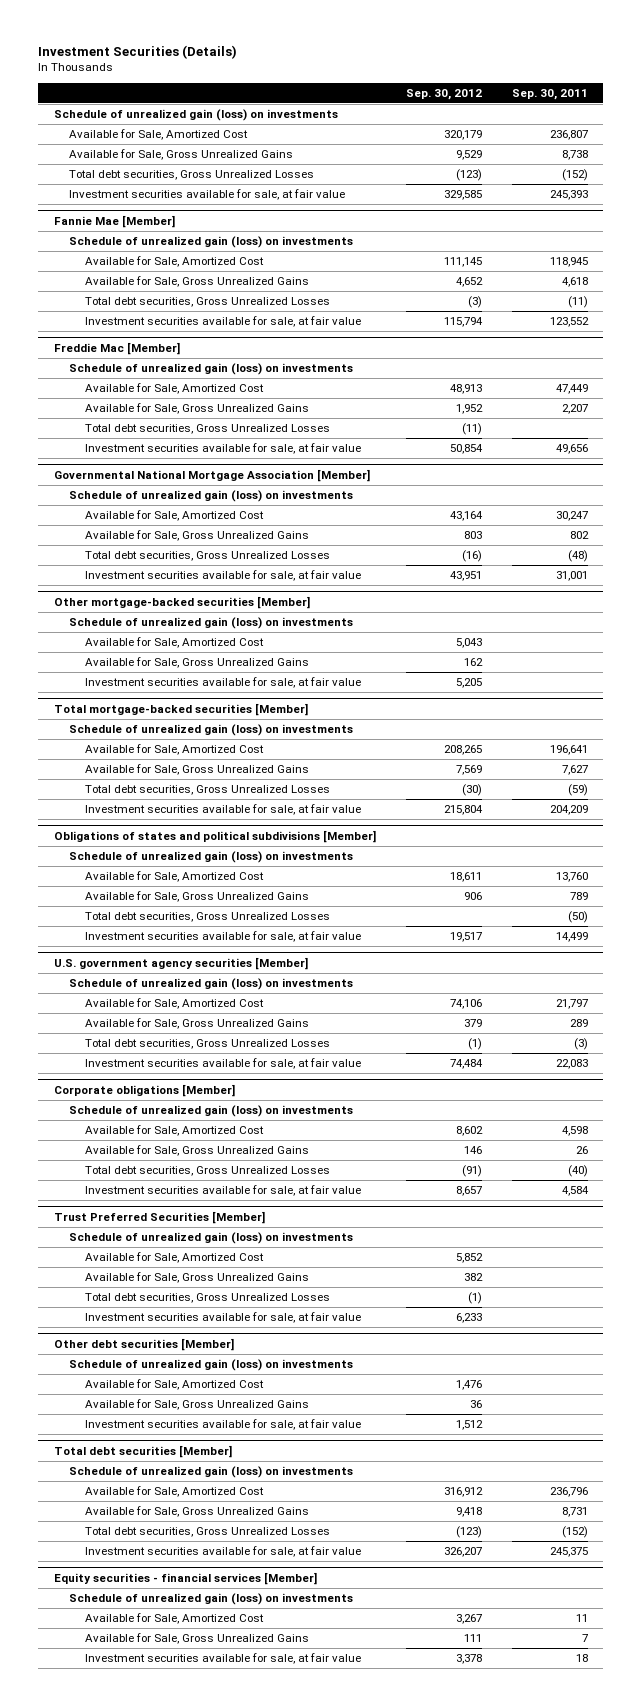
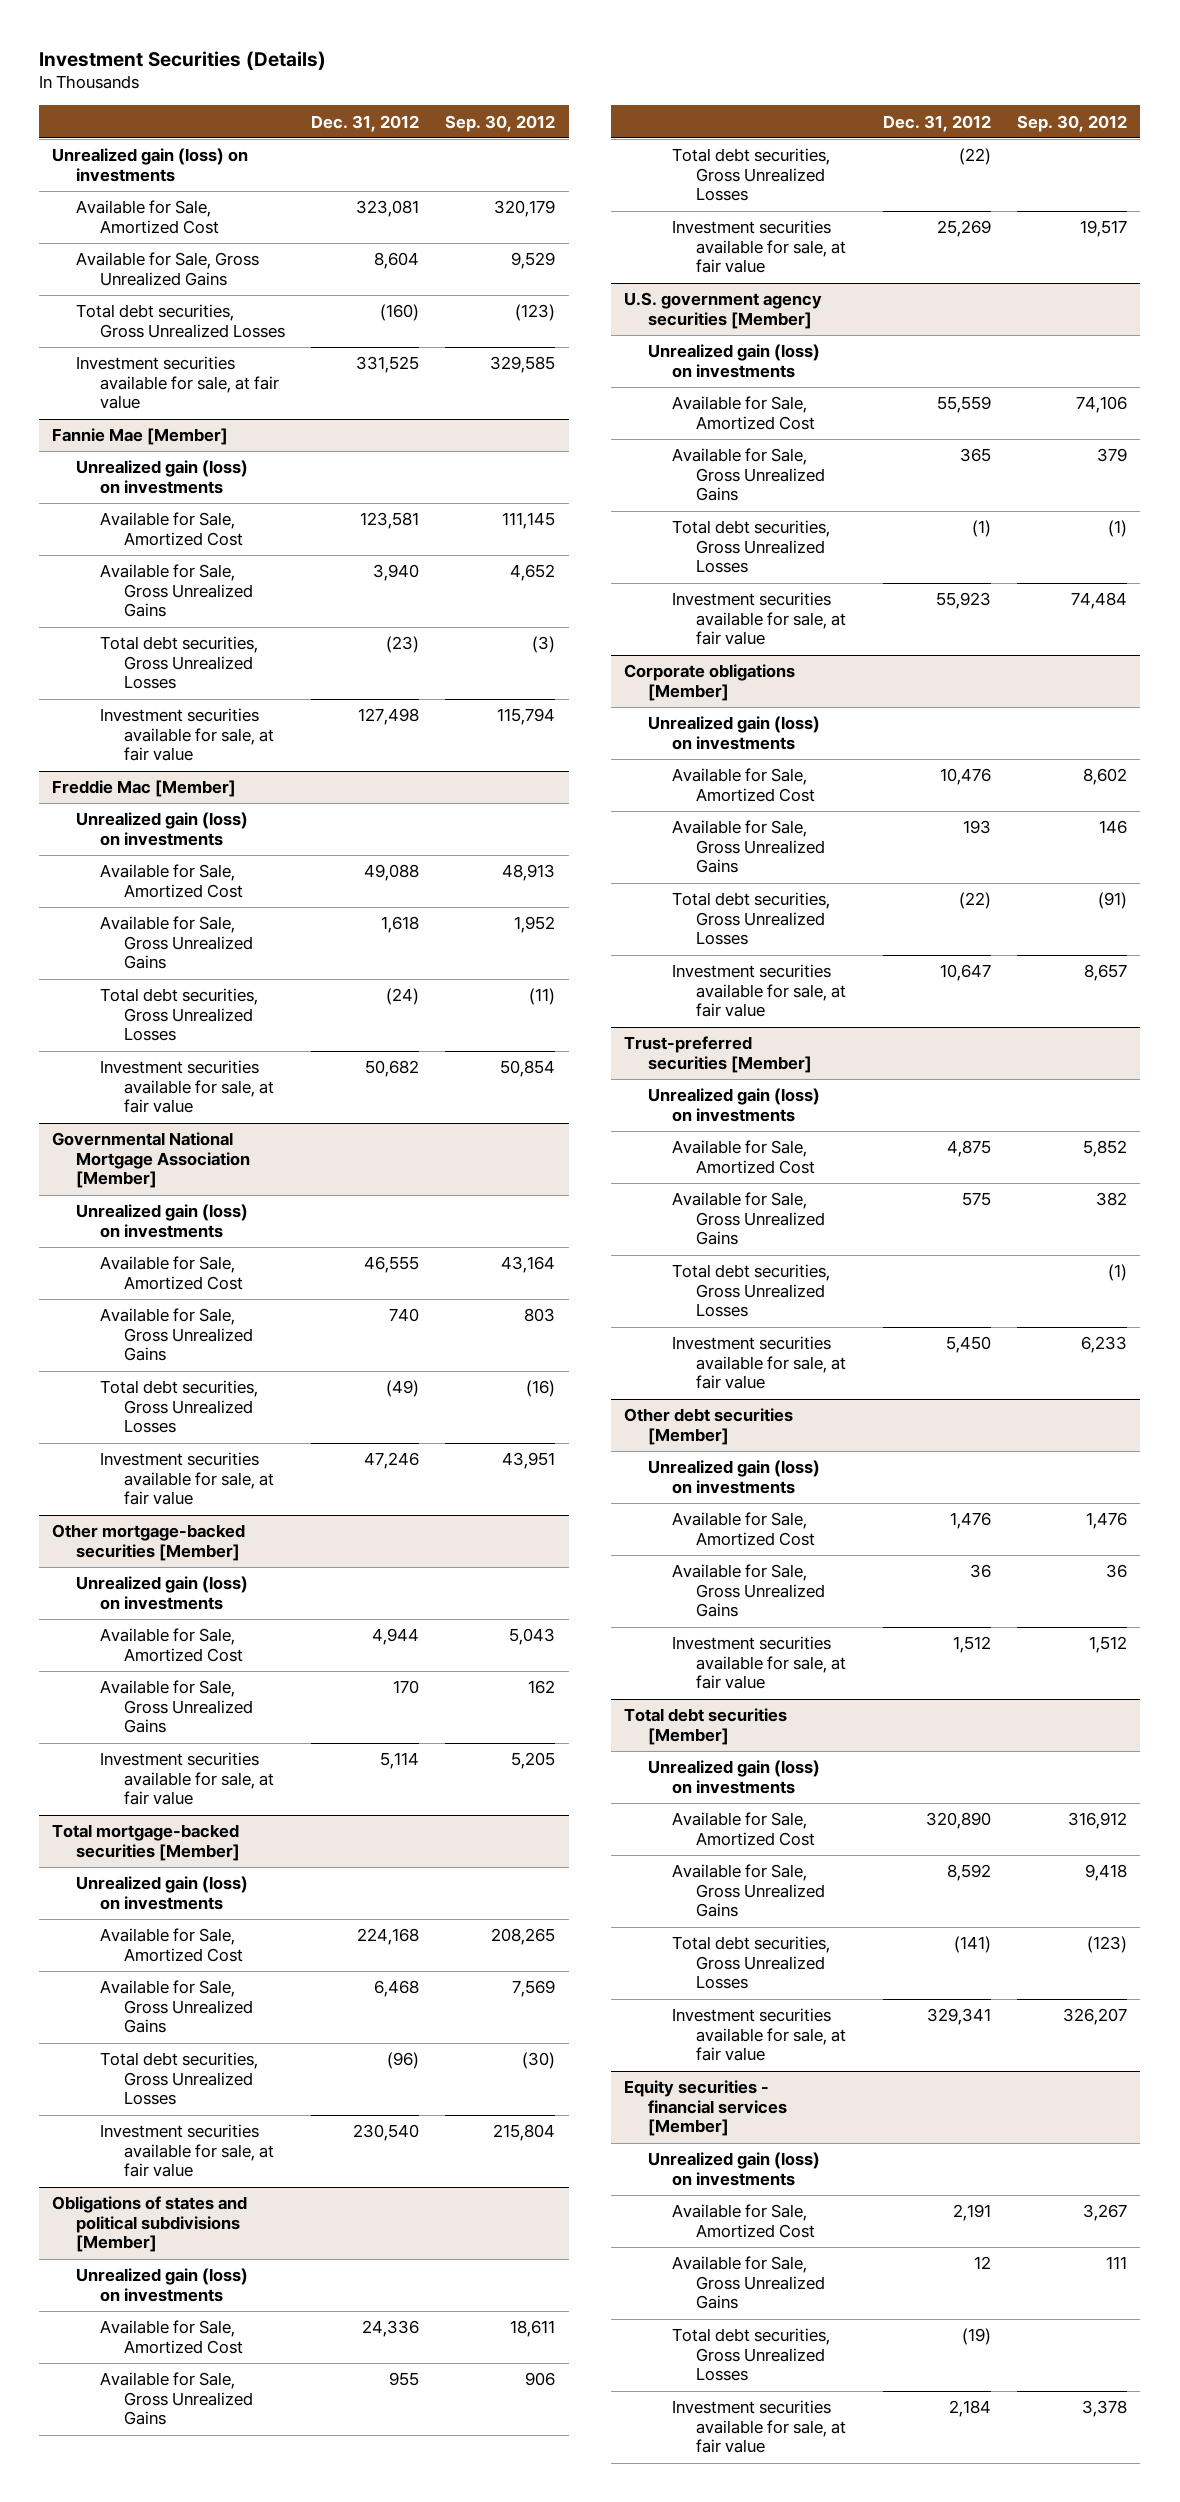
- | Sep. 30, 2012 | Sep. 30, 2011
+ | Dec. 31, 2012 | Sep. 30, 2012
- Schedule of unrealized gain (loss) on investments
+ Unrealized gain (loss) on investments
@ Fannie Mae [Member]
- Schedule of unrealized gain (loss) on investments
+ Unrealized gain (loss) on investments
@ Freddie Mac [Member]
- Schedule of unrealized gain (loss) on investments
+ Unrealized gain (loss) on investments
@ Governmental National Mortgage Association [Member]
- Schedule of unrealized gain (loss) on investments
+ Unrealized gain (loss) on investments
@ Other mortgage-backed securities [Member]
- Schedule of unrealized gain (loss) on investments
+ Unrealized gain (loss) on investments
@ Total mortgage-backed securities [Member]
- Schedule of unrealized gain (loss) on investments
+ Unrealized gain (loss) on investments
@ Obligations of states and political subdivisions [Member]
- Schedule of unrealized gain (loss) on investments
+ Unrealized gain (loss) on investments
@ U.S. government agency securities [Member]
- Schedule of unrealized gain (loss) on investments
+ Unrealized gain (loss) on investments
@ Corporate obligations [Member]
- Schedule of unrealized gain (loss) on investments
+ Unrealized gain (loss) on investments
- Trust Preferred Securities [Member]
- Schedule of unrealized gain (loss) on investments
+ Trust-preferred securities [Member]
+ Unrealized gain (loss) on investments
@ Other debt securities [Member]
- Schedule of unrealized gain (loss) on investments
+ Unrealized gain (loss) on investments
@ Total debt securities [Member]
- Schedule of unrealized gain (loss) on investments
+ Unrealized gain (loss) on investments
@ Equity securities - financial services [Member]
- Schedule of unrealized gain (loss) on investments
+ Unrealized gain (loss) on investments
+ Total debt securities, Gross Unrealized Losses | (19) |

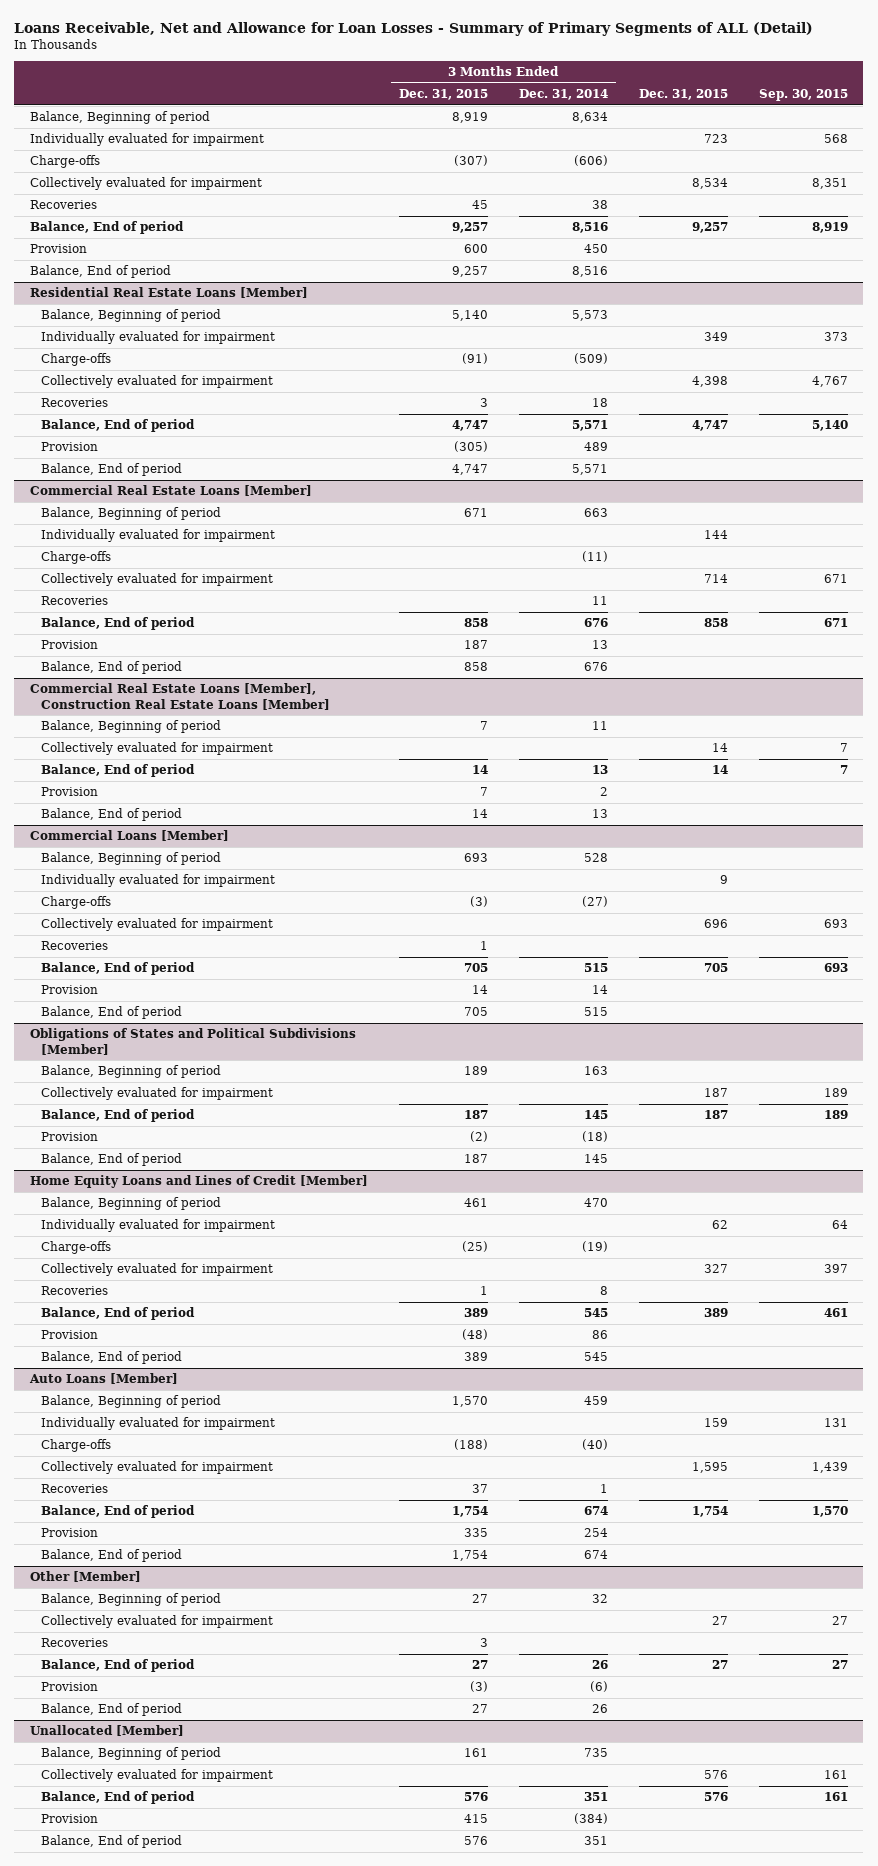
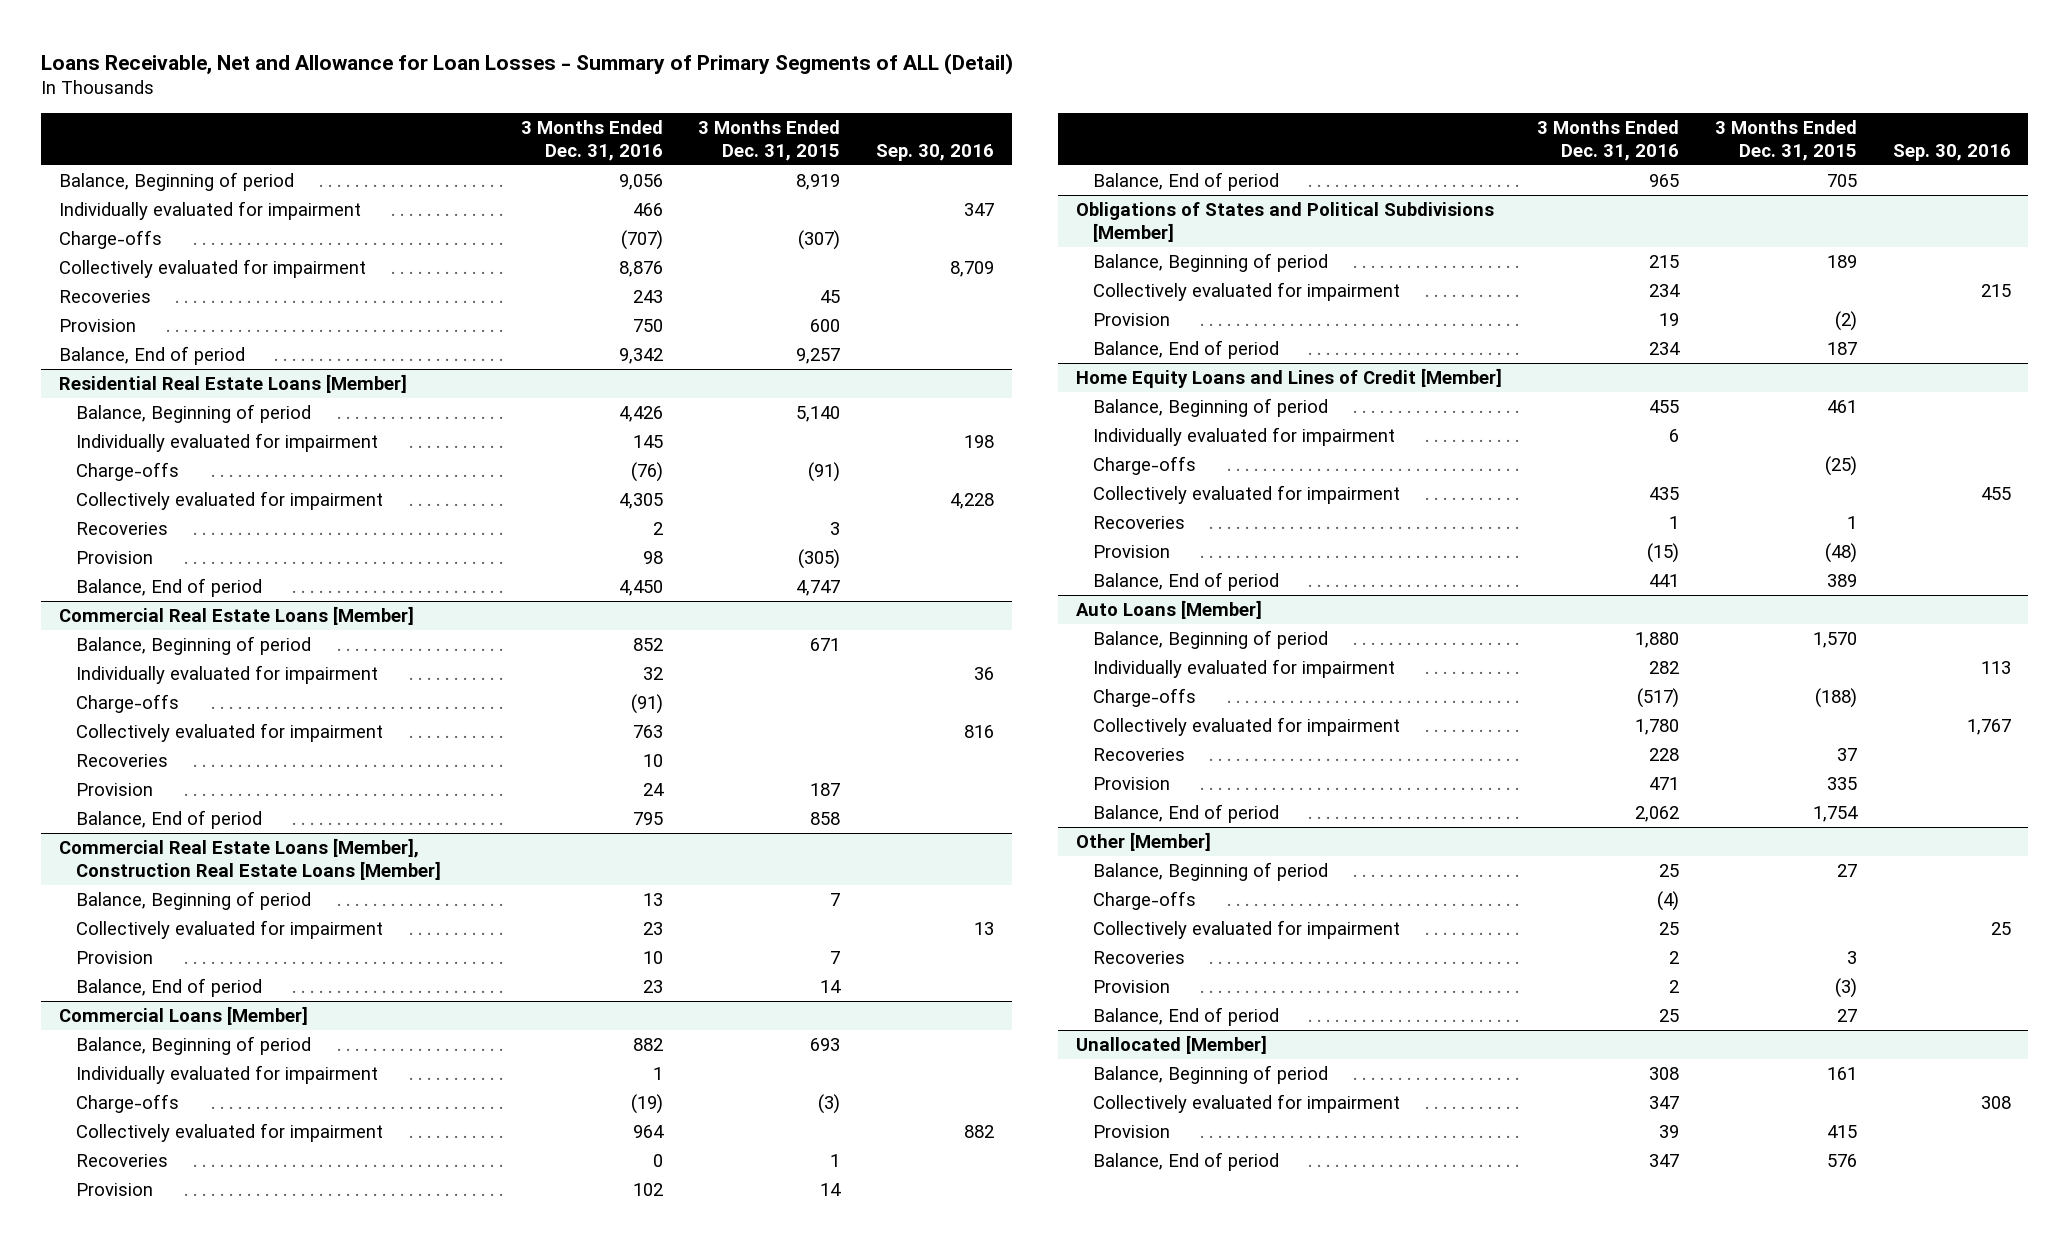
- | 3 Months Ended Dec. 31, 2015 | 3 Months Ended Dec. 31, 2014 | Dec. 31, 2015 | Sep. 30, 2015
+ | 3 Months Ended Dec. 31, 2016 | 3 Months Ended Dec. 31, 2015 | Sep. 30, 2016
- Balance, End of period | 9,257 | 8,516 | 9,257 | 8,919
@ Residential Real Estate Loans [Member]
- Balance, End of period | 4,747 | 5,571 | 4,747 | 5,140
@ Commercial Real Estate Loans [Member]
- Balance, End of period | 858 | 676 | 858 | 671
@ Commercial Real Estate Loans [Member], Construction Real Estate Loans [Member]
- Balance, End of period | 14 | 13 | 14 | 7
@ Commercial Loans [Member]
- Balance, End of period | 705 | 515 | 705 | 693
@ Obligations of States and Political Subdivisions [Member]
- Balance, End of period | 187 | 145 | 187 | 189
@ Home Equity Loans and Lines of Credit [Member]
- Balance, End of period | 389 | 545 | 389 | 461
@ Auto Loans [Member]
- Balance, End of period | 1,754 | 674 | 1,754 | 1,570
@ Other [Member]
+ Charge-offs | (4) | |
- Balance, End of period | 27 | 26 | 27 | 27
@ Unallocated [Member]
- Balance, End of period | 576 | 351 | 576 | 161

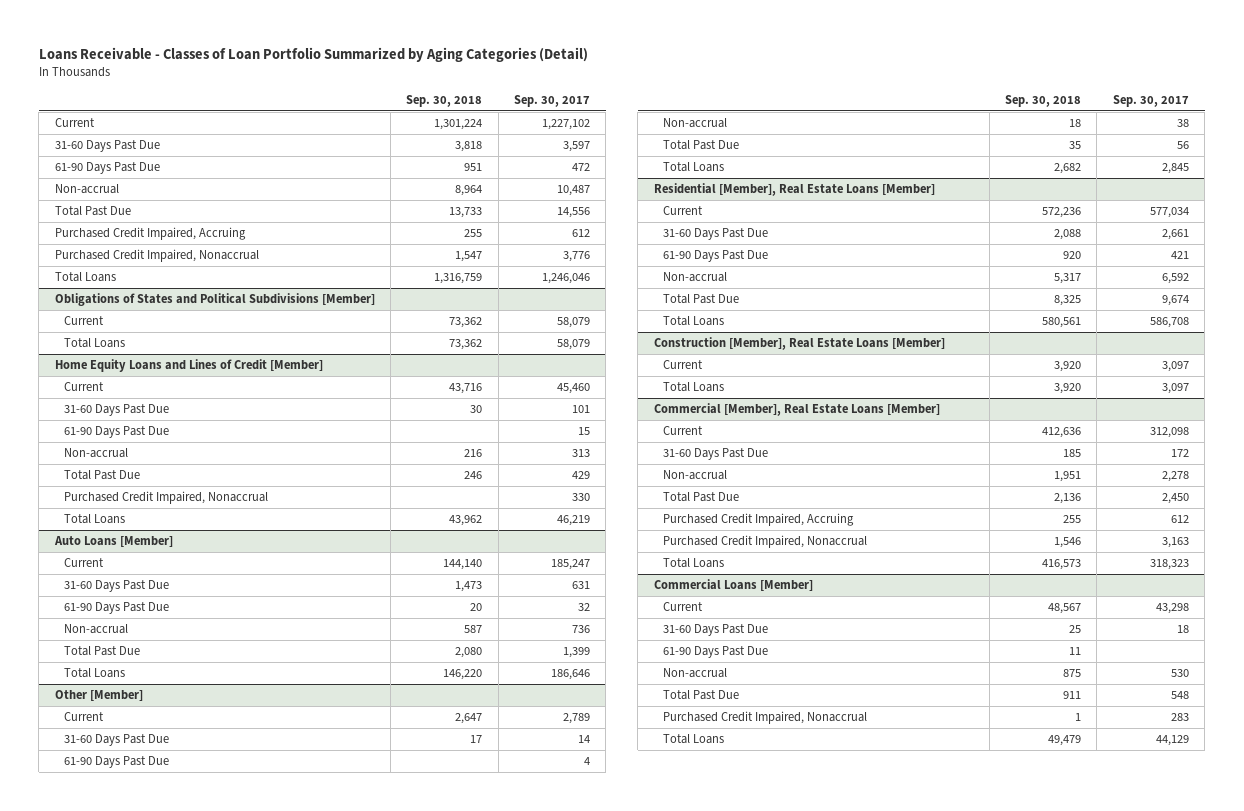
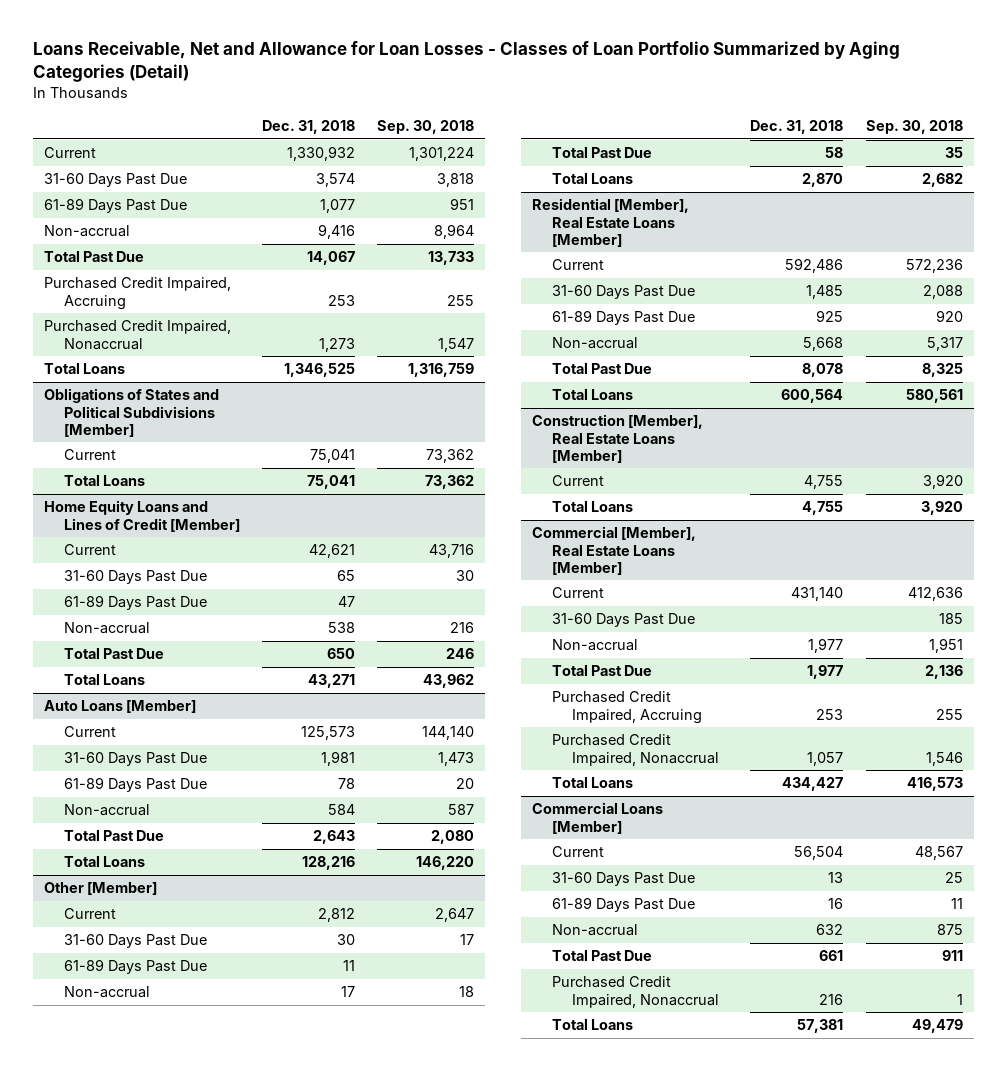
- Loans Receivable - Classes of Loan Portfolio Summarized by Aging Categories (Detail)
+ Loans Receivable, Net and Allowance for Loan Losses - Classes of Loan Portfolio Summarized by Aging Categories (Detail)
- | Sep. 30, 2018 | Sep. 30, 2017
+ | Dec. 31, 2018 | Sep. 30, 2018
- 61-90 Days Past Due | 951 | 472
+ 61-89 Days Past Due | 1,077 | 951
@ Home Equity Loans and Lines of Credit [Member]
- 61-90 Days Past Due | | 15
+ 61-89 Days Past Due | 47 |
- Purchased Credit Impaired, Nonaccrual | | 330
@ Auto Loans [Member]
- 61-90 Days Past Due | 20 | 32
+ 61-89 Days Past Due | 78 | 20
@ Other [Member]
- 61-90 Days Past Due | | 4
+ 61-89 Days Past Due | 11 |
@ Residential [Member], Real Estate Loans [Member]
- 61-90 Days Past Due | 920 | 421
+ 61-89 Days Past Due | 925 | 920
@ Commercial Loans [Member]
- 61-90 Days Past Due | 11 |
+ 61-89 Days Past Due | 16 | 11

